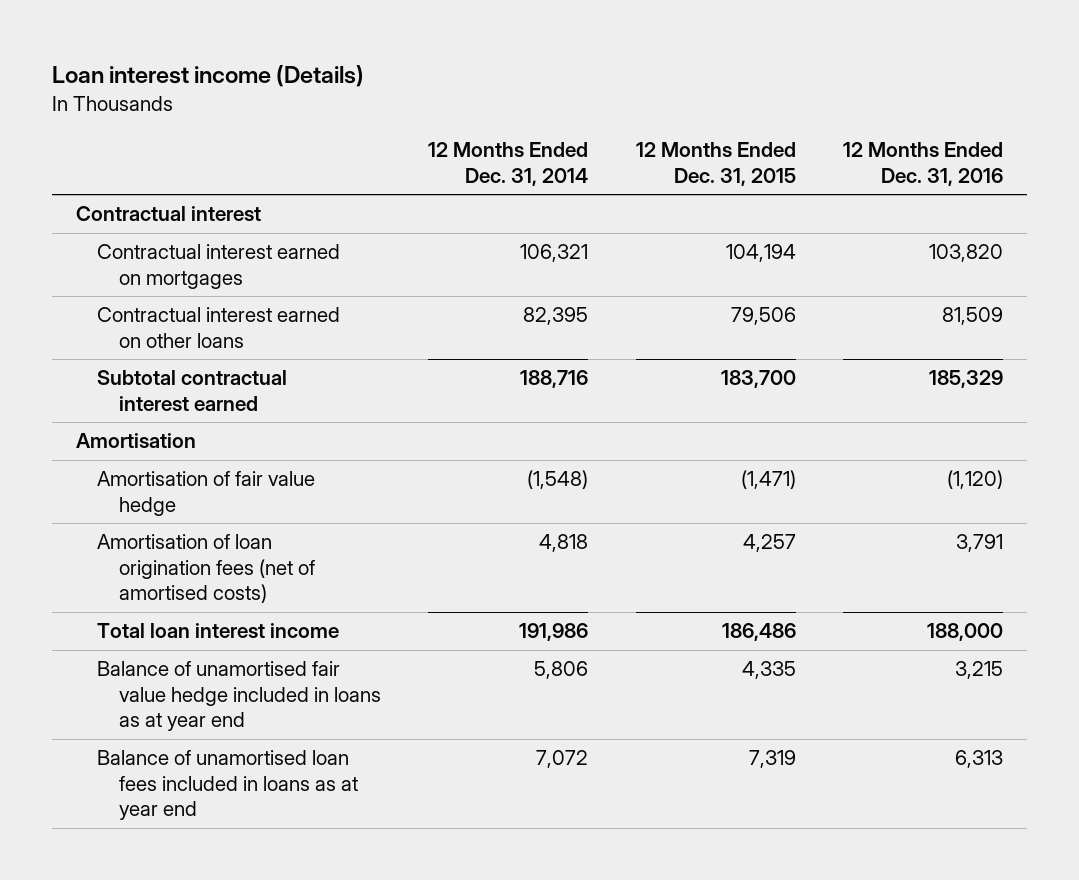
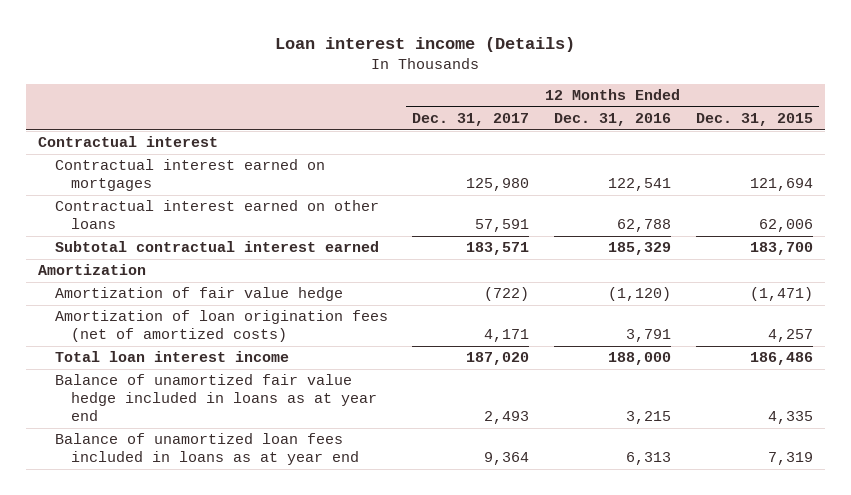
- | 12 Months Ended Dec. 31, 2014 | 12 Months Ended Dec. 31, 2015 | 12 Months Ended Dec. 31, 2016
+ | 12 Months Ended Dec. 31, 2017 | 12 Months Ended Dec. 31, 2016 | 12 Months Ended Dec. 31, 2015
- Contractual interest earned on mortgages | 106,321 | 104,194 | 103,820
- Contractual interest earned on other loans | 82,395 | 79,506 | 81,509
+ Contractual interest earned on mortgages | 125,980 | 122,541 | 121,694
+ Contractual interest earned on other loans | 57,591 | 62,788 | 62,006
- Amortisation
- Amortisation of fair value hedge | (1,548) | (1,471) | (1,120)
- Amortisation of loan origination fees (net of amortised costs) | 4,818 | 4,257 | 3,791
+ Amortization
+ Amortization of fair value hedge | (722) | (1,120) | (1,471)
+ Amortization of loan origination fees (net of amortized costs) | 4,171 | 3,791 | 4,257
- Balance of unamortised fair value hedge included in loans as at year end | 5,806 | 4,335 | 3,215
- Balance of unamortised loan fees included in loans as at year end | 7,072 | 7,319 | 6,313
+ Balance of unamortized fair value hedge included in loans as at year end | 2,493 | 3,215 | 4,335
+ Balance of unamortized loan fees included in loans as at year end | 9,364 | 6,313 | 7,319

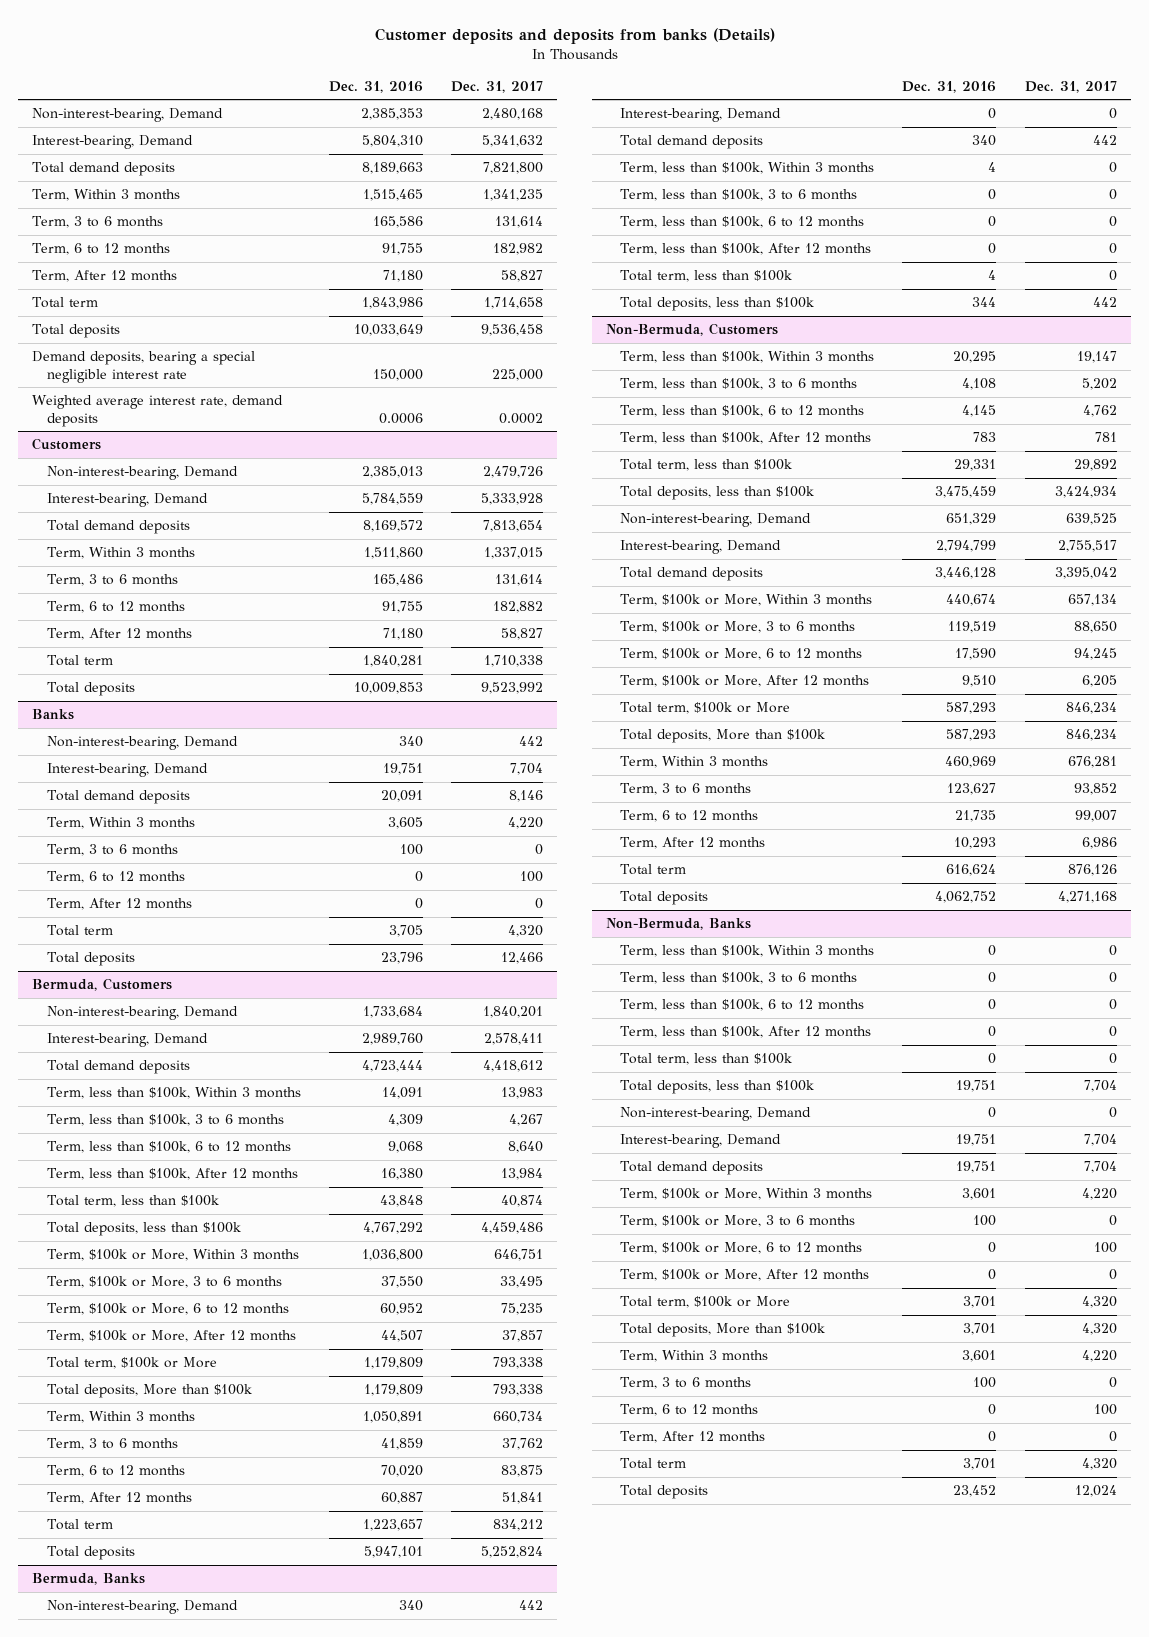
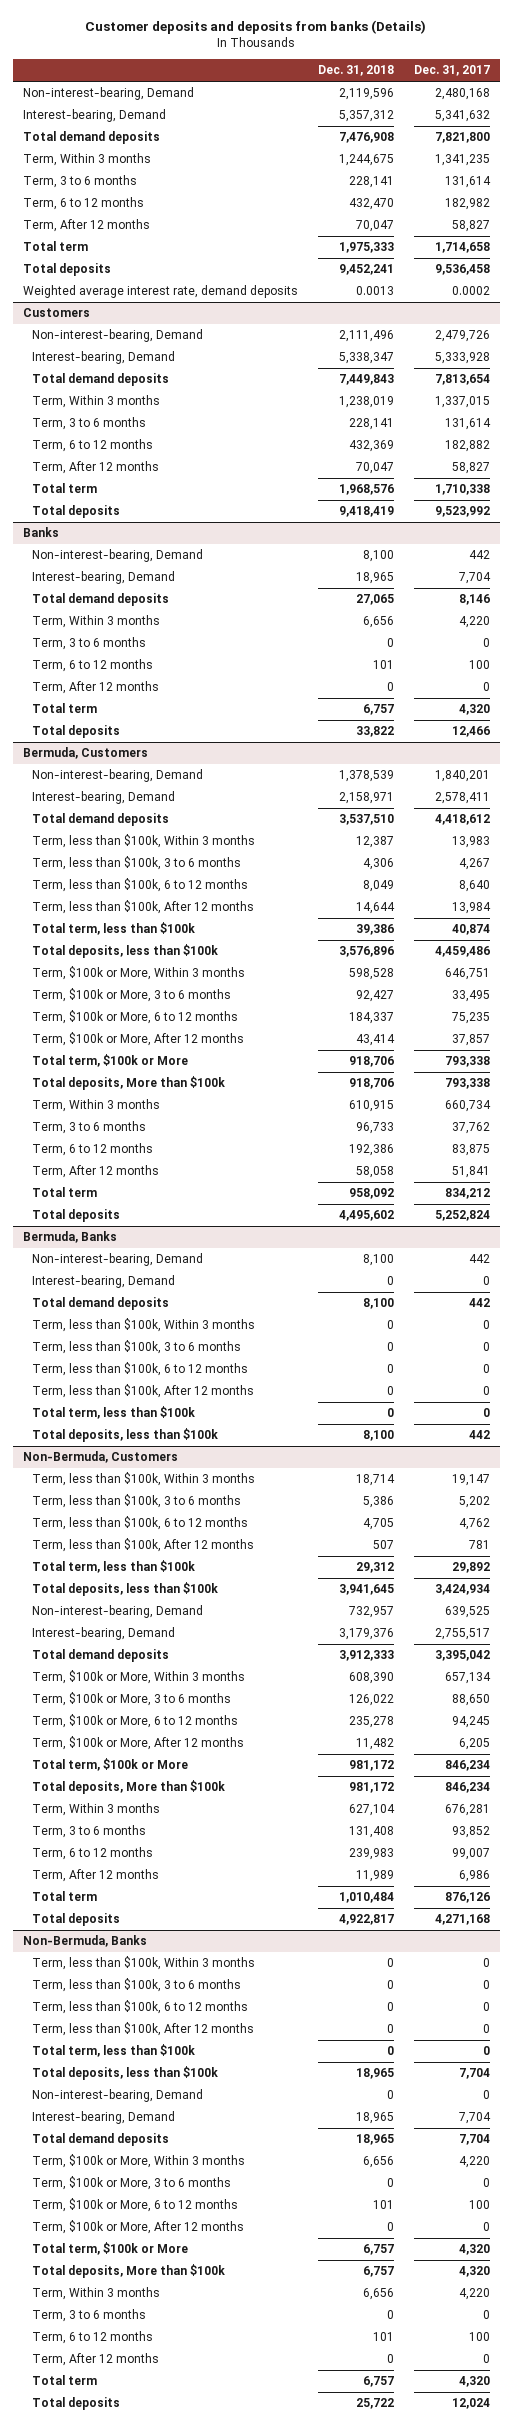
- | Dec. 31, 2016 | Dec. 31, 2017
+ | Dec. 31, 2018 | Dec. 31, 2017
- Demand deposits, bearing a special negligible interest rate | 150,000 | 225,000

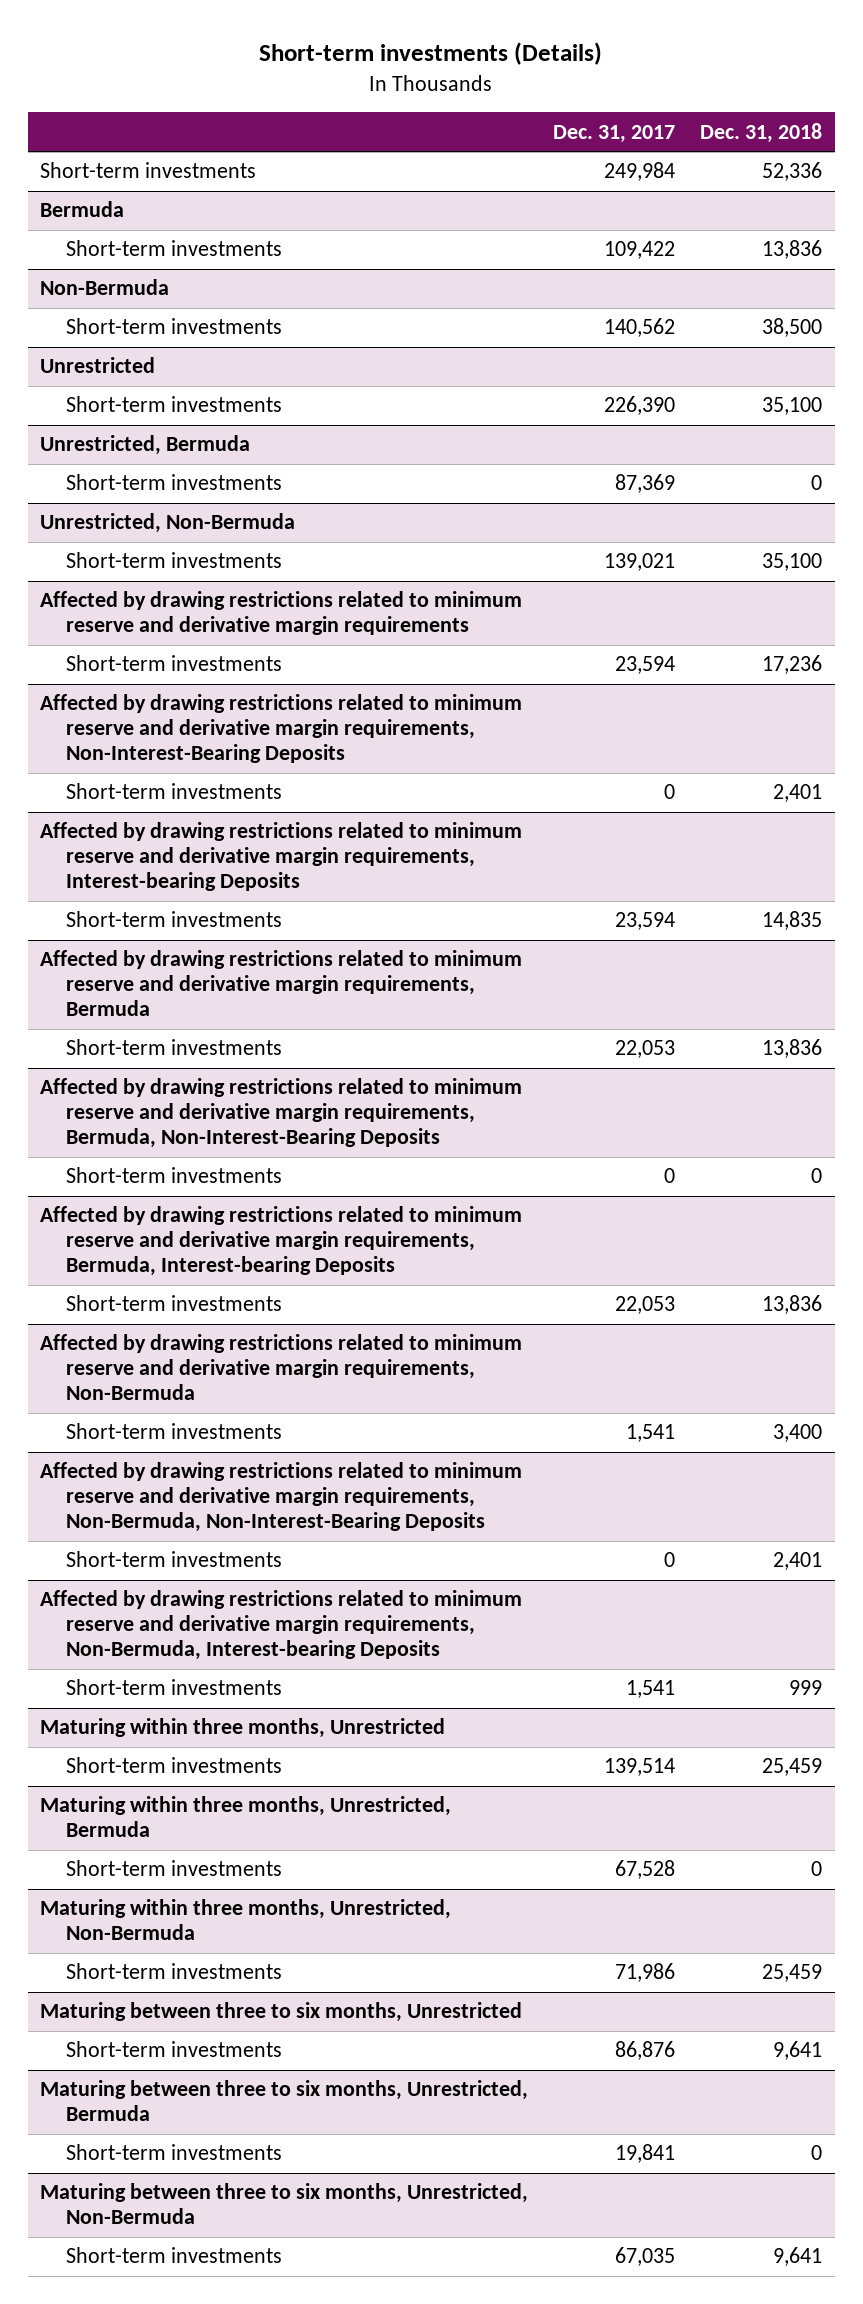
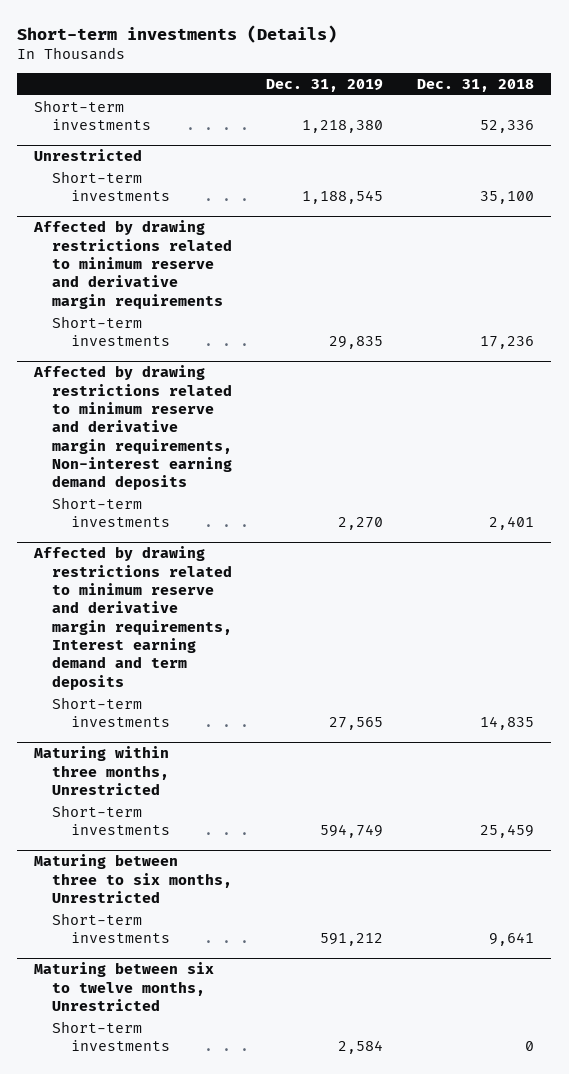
- | Dec. 31, 2017 | Dec. 31, 2018
+ | Dec. 31, 2019 | Dec. 31, 2018
- Bermuda
- Short-term investments | 109,422 | 13,836
- Non-Bermuda
- Short-term investments | 140,562 | 38,500
- Unrestricted, Bermuda
- Short-term investments | 87,369 | 0
- Unrestricted, Non-Bermuda
- Short-term investments | 139,021 | 35,100
- Affected by drawing restrictions related to minimum reserve and derivative margin requirements, Non-Interest-Bearing Deposits
+ Affected by drawing restrictions related to minimum reserve and derivative margin requirements, Non-interest earning demand deposits
- Affected by drawing restrictions related to minimum reserve and derivative margin requirements, Interest-bearing Deposits
+ Affected by drawing restrictions related to minimum reserve and derivative margin requirements, Interest earning demand and term deposits
- Affected by drawing restrictions related to minimum reserve and derivative margin requirements, Bermuda
- Short-term investments | 22,053 | 13,836
- Affected by drawing restrictions related to minimum reserve and derivative margin requirements, Bermuda, Non-Interest-Bearing Deposits
- Short-term investments | 0 | 0
- Affected by drawing restrictions related to minimum reserve and derivative margin requirements, Bermuda, Interest-bearing Deposits
- Short-term investments | 22,053 | 13,836
- Affected by drawing restrictions related to minimum reserve and derivative margin requirements, Non-Bermuda
- Short-term investments | 1,541 | 3,400
- Affected by drawing restrictions related to minimum reserve and derivative margin requirements, Non-Bermuda, Non-Interest-Bearing Deposits
- Short-term investments | 0 | 2,401
- Affected by drawing restrictions related to minimum reserve and derivative margin requirements, Non-Bermuda, Interest-bearing Deposits
- Short-term investments | 1,541 | 999
- Maturing within three months, Unrestricted, Bermuda
- Short-term investments | 67,528 | 0
- Maturing within three months, Unrestricted, Non-Bermuda
- Short-term investments | 71,986 | 25,459
- Maturing between three to six months, Unrestricted, Bermuda
+ Maturing between six to twelve months, Unrestricted
- Maturing between three to six months, Unrestricted, Non-Bermuda
- Short-term investments | 67,035 | 9,641

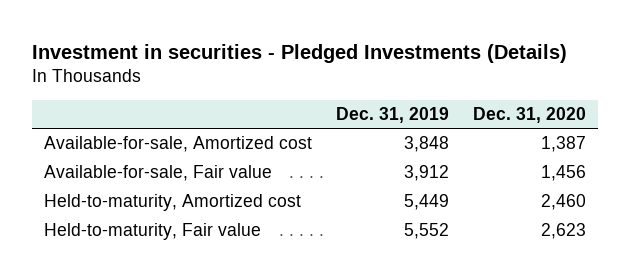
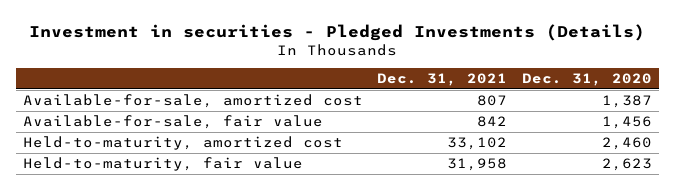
- | Dec. 31, 2019 | Dec. 31, 2020
+ | Dec. 31, 2021 | Dec. 31, 2020
- Available-for-sale, Amortized cost | 3,848 | 1,387
- Available-for-sale, Fair value | 3,912 | 1,456
- Held-to-maturity, Amortized cost | 5,449 | 2,460
- Held-to-maturity, Fair value | 5,552 | 2,623
+ Available-for-sale, amortized cost | 807 | 1,387
+ Available-for-sale, fair value | 842 | 1,456
+ Held-to-maturity, amortized cost | 33,102 | 2,460
+ Held-to-maturity, fair value | 31,958 | 2,623

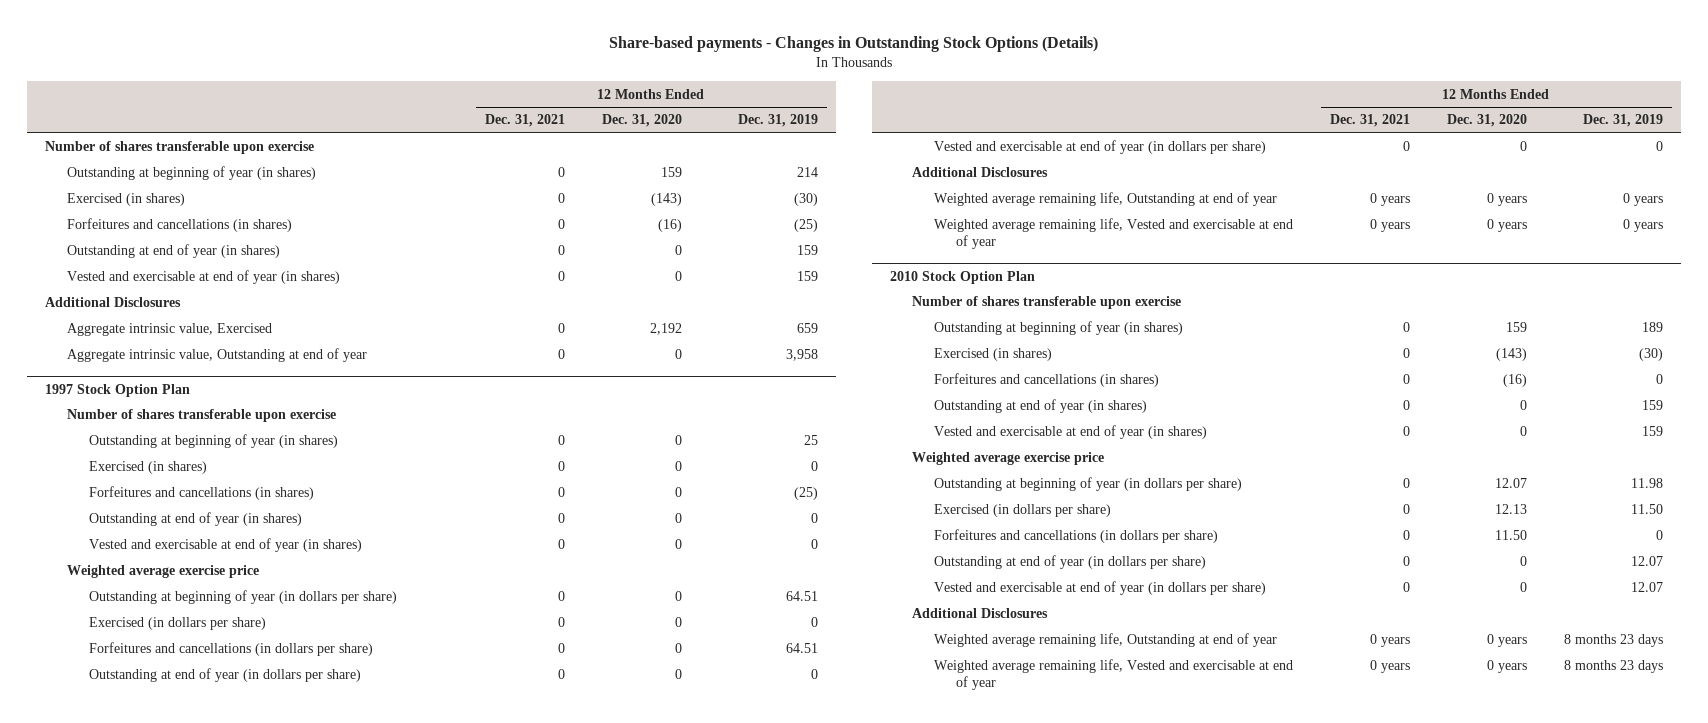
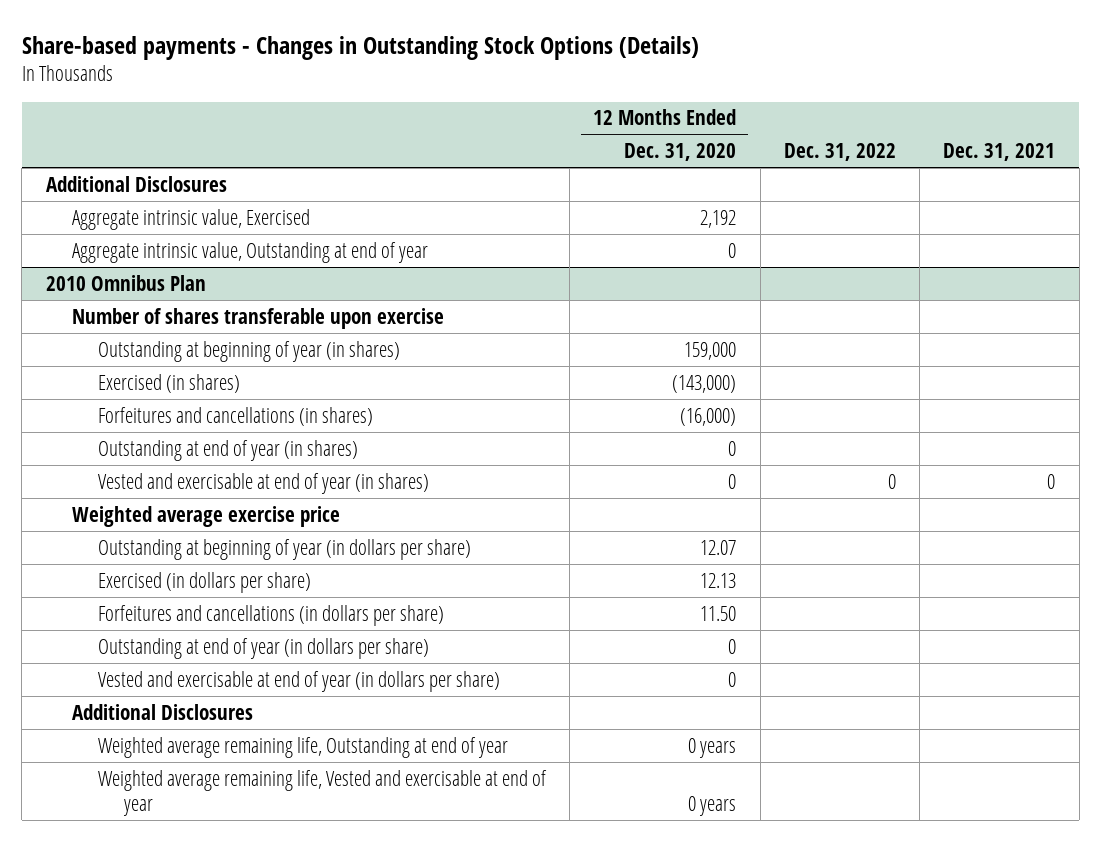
- | 12 Months Ended Dec. 31, 2021 | 12 Months Ended Dec. 31, 2020 | 12 Months Ended Dec. 31, 2019
+ | 12 Months Ended Dec. 31, 2020 | Dec. 31, 2022 | Dec. 31, 2021
- Number of shares transferable upon exercise
- Outstanding at beginning of year (in shares) | 0 | 159 | 214
- Exercised (in shares) | 0 | (143) | (30)
- Forfeitures and cancellations (in shares) | 0 | (16) | (25)
- Outstanding at end of year (in shares) | 0 | 0 | 159
- Vested and exercisable at end of year (in shares) | 0 | 0 | 159
- 1997 Stock Option Plan
- Number of shares transferable upon exercise
- Outstanding at beginning of year (in shares) | 0 | 0 | 25
- Exercised (in shares) | 0 | 0 | 0
- Forfeitures and cancellations (in shares) | 0 | 0 | (25)
- Outstanding at end of year (in shares) | 0 | 0 | 0
- Vested and exercisable at end of year (in shares) | 0 | 0 | 0
- Weighted average exercise price
- Outstanding at beginning of year (in dollars per share) | 0 | 0 | 64.51
- Exercised (in dollars per share) | 0 | 0 | 0
- Forfeitures and cancellations (in dollars per share) | 0 | 0 | 64.51
- Outstanding at end of year (in dollars per share) | 0 | 0 | 0
- Vested and exercisable at end of year (in dollars per share) | 0 | 0 | 0
- Additional Disclosures
- Weighted average remaining life, Outstanding at end of year | 0 years | 0 years | 0 years
- Weighted average remaining life, Vested and exercisable at end of year | 0 years | 0 years | 0 years
- 2010 Stock Option Plan
+ 2010 Omnibus Plan
- Outstanding at beginning of year (in shares) | 0 | 159 | 189
- Exercised (in shares) | 0 | (143) | (30)
- Forfeitures and cancellations (in shares) | 0 | (16) | 0
+ Outstanding at beginning of year (in shares) | 159,000 | |
+ Exercised (in shares) | (143,000) | |
+ Forfeitures and cancellations (in shares) | (16,000) | |

